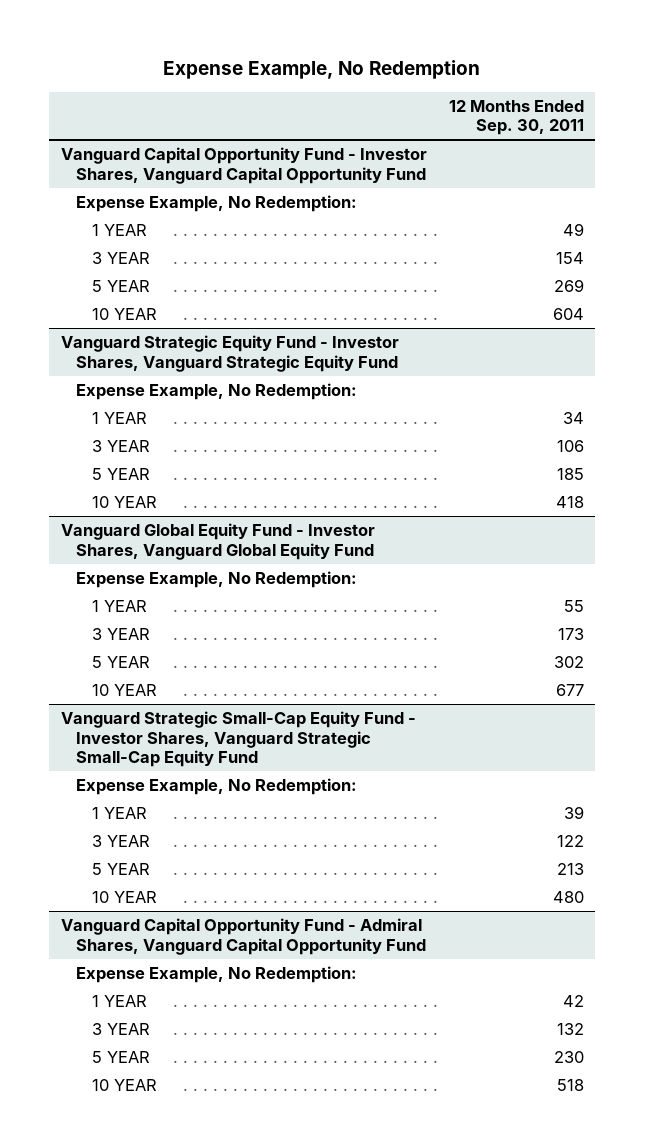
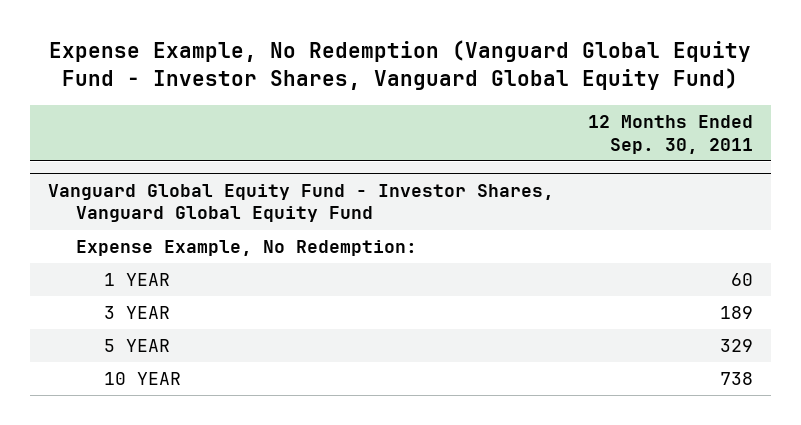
- Expense Example, No Redemption
+ Expense Example, No Redemption (Vanguard Global Equity Fund - Investor Shares, Vanguard Global Equity Fund)
- Vanguard Capital Opportunity Fund - Investor Shares, Vanguard Capital Opportunity Fund
- Expense Example, No Redemption:
- 1 YEAR | 49
- 3 YEAR | 154
- 5 YEAR | 269
- 10 YEAR | 604
- Vanguard Strategic Equity Fund - Investor Shares, Vanguard Strategic Equity Fund
- Expense Example, No Redemption:
- 1 YEAR | 34
- 3 YEAR | 106
- 5 YEAR | 185
- 10 YEAR | 418
@ Vanguard Global Equity Fund - Investor Shares, Vanguard Global Equity Fund
- 1 YEAR | 55
- 3 YEAR | 173
- 5 YEAR | 302
- 10 YEAR | 677
- Vanguard Strategic Small-Cap Equity Fund - Investor Shares, Vanguard Strategic Small-Cap Equity Fund
- Expense Example, No Redemption:
- 1 YEAR | 39
- 3 YEAR | 122
- 5 YEAR | 213
- 10 YEAR | 480
- Vanguard Capital Opportunity Fund - Admiral Shares, Vanguard Capital Opportunity Fund
- Expense Example, No Redemption:
- 1 YEAR | 42
- 3 YEAR | 132
- 5 YEAR | 230
- 10 YEAR | 518
@ Vanguard Global Equity Fund - Investor Shares, Vanguard Global Equity Fund
+ 1 YEAR | 60
+ 3 YEAR | 189
+ 5 YEAR | 329
+ 10 YEAR | 738

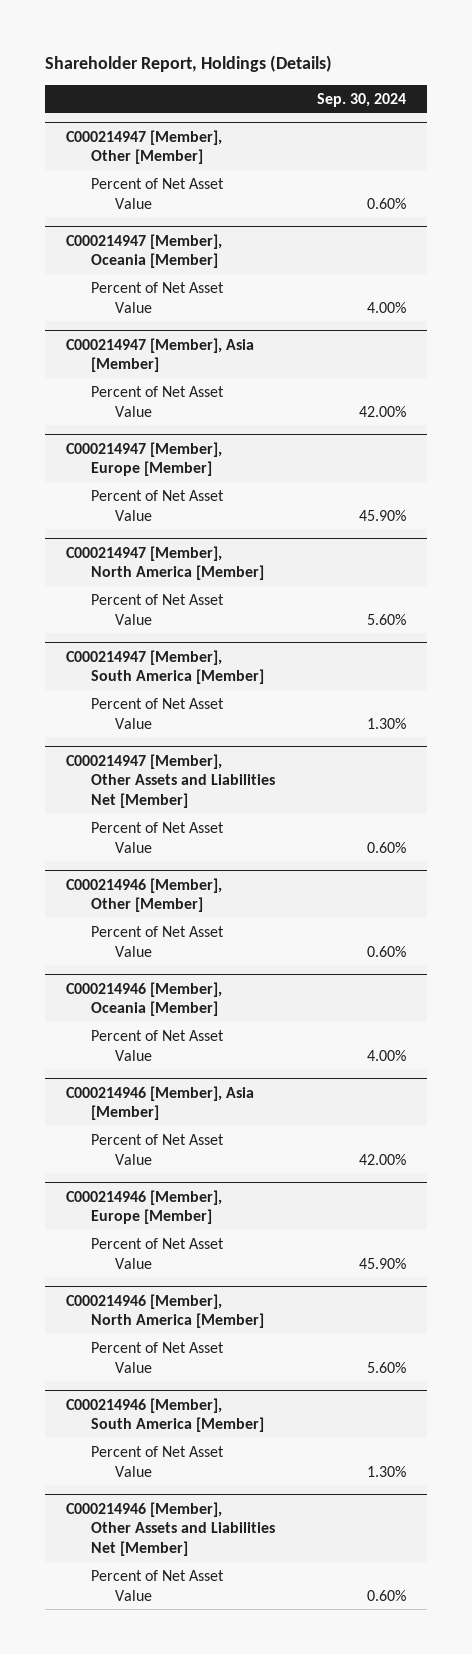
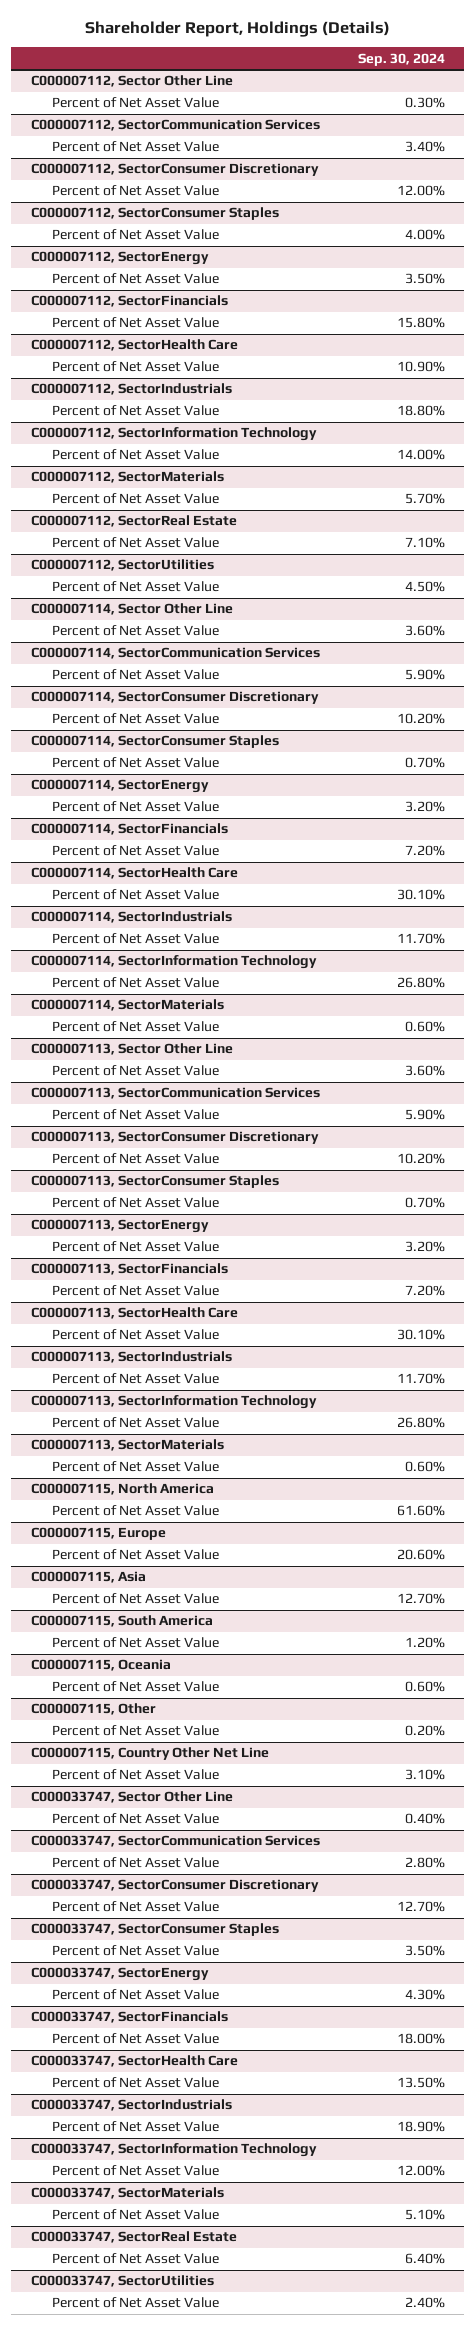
- C000214947 [Member], Other [Member]
- Percent of Net Asset Value | 0.60%
- C000214947 [Member], Oceania [Member]
+ C000007112, Sector Other Line
+ Percent of Net Asset Value | 0.30%
+ C000007112, SectorCommunication Services
+ Percent of Net Asset Value | 3.40%
+ C000007112, SectorConsumer Discretionary
+ Percent of Net Asset Value | 12.00%
+ C000007112, SectorConsumer Staples
- C000214947 [Member], Asia [Member]
- Percent of Net Asset Value | 42.00%
- C000214947 [Member], Europe [Member]
- Percent of Net Asset Value | 45.90%
- C000214947 [Member], North America [Member]
- Percent of Net Asset Value | 5.60%
- C000214947 [Member], South America [Member]
- Percent of Net Asset Value | 1.30%
- C000214947 [Member], Other Assets and Liabilities Net [Member]
+ C000007112, SectorEnergy
+ Percent of Net Asset Value | 3.50%
+ C000007112, SectorFinancials
+ Percent of Net Asset Value | 15.80%
+ C000007112, SectorHealth Care
+ Percent of Net Asset Value | 10.90%
+ C000007112, SectorIndustrials
+ Percent of Net Asset Value | 18.80%
+ C000007112, SectorInformation Technology
+ Percent of Net Asset Value | 14.00%
+ C000007112, SectorMaterials
+ Percent of Net Asset Value | 5.70%
+ C000007112, SectorReal Estate
+ Percent of Net Asset Value | 7.10%
+ C000007112, SectorUtilities
+ Percent of Net Asset Value | 4.50%
+ C000007114, Sector Other Line
+ Percent of Net Asset Value | 3.60%
+ C000007114, SectorCommunication Services
+ Percent of Net Asset Value | 5.90%
+ C000007114, SectorConsumer Discretionary
+ Percent of Net Asset Value | 10.20%
+ C000007114, SectorConsumer Staples
+ Percent of Net Asset Value | 0.70%
+ C000007114, SectorEnergy
+ Percent of Net Asset Value | 3.20%
+ C000007114, SectorFinancials
+ Percent of Net Asset Value | 7.20%
+ C000007114, SectorHealth Care
+ Percent of Net Asset Value | 30.10%
+ C000007114, SectorIndustrials
+ Percent of Net Asset Value | 11.70%
+ C000007114, SectorInformation Technology
+ Percent of Net Asset Value | 26.80%
+ C000007114, SectorMaterials
- C000214946 [Member], Other [Member]
+ C000007113, Sector Other Line
+ Percent of Net Asset Value | 3.60%
+ C000007113, SectorCommunication Services
+ Percent of Net Asset Value | 5.90%
+ C000007113, SectorConsumer Discretionary
+ Percent of Net Asset Value | 10.20%
+ C000007113, SectorConsumer Staples
+ Percent of Net Asset Value | 0.70%
+ C000007113, SectorEnergy
+ Percent of Net Asset Value | 3.20%
+ C000007113, SectorFinancials
+ Percent of Net Asset Value | 7.20%
+ C000007113, SectorHealth Care
+ Percent of Net Asset Value | 30.10%
+ C000007113, SectorIndustrials
+ Percent of Net Asset Value | 11.70%
+ C000007113, SectorInformation Technology
+ Percent of Net Asset Value | 26.80%
+ C000007113, SectorMaterials
- C000214946 [Member], Oceania [Member]
- Percent of Net Asset Value | 4.00%
- C000214946 [Member], Asia [Member]
- Percent of Net Asset Value | 42.00%
- C000214946 [Member], Europe [Member]
- Percent of Net Asset Value | 45.90%
- C000214946 [Member], North America [Member]
- Percent of Net Asset Value | 5.60%
- C000214946 [Member], South America [Member]
- Percent of Net Asset Value | 1.30%
- C000214946 [Member], Other Assets and Liabilities Net [Member]
+ C000007115, North America
+ Percent of Net Asset Value | 61.60%
+ C000007115, Europe
+ Percent of Net Asset Value | 20.60%
+ C000007115, Asia
+ Percent of Net Asset Value | 12.70%
+ C000007115, South America
+ Percent of Net Asset Value | 1.20%
+ C000007115, Oceania
+ C000007115, Other
+ Percent of Net Asset Value | 0.20%
+ C000007115, Country Other Net Line
+ Percent of Net Asset Value | 3.10%
+ C000033747, Sector Other Line
+ Percent of Net Asset Value | 0.40%
+ C000033747, SectorCommunication Services
+ Percent of Net Asset Value | 2.80%
+ C000033747, SectorConsumer Discretionary
+ Percent of Net Asset Value | 12.70%
+ C000033747, SectorConsumer Staples
+ Percent of Net Asset Value | 3.50%
+ C000033747, SectorEnergy
+ Percent of Net Asset Value | 4.30%
+ C000033747, SectorFinancials
+ Percent of Net Asset Value | 18.00%
+ C000033747, SectorHealth Care
+ Percent of Net Asset Value | 13.50%
+ C000033747, SectorIndustrials
+ Percent of Net Asset Value | 18.90%
+ C000033747, SectorInformation Technology
+ Percent of Net Asset Value | 12.00%
+ C000033747, SectorMaterials
+ Percent of Net Asset Value | 5.10%
+ C000033747, SectorReal Estate
+ Percent of Net Asset Value | 6.40%
+ C000033747, SectorUtilities
+ Percent of Net Asset Value | 2.40%

